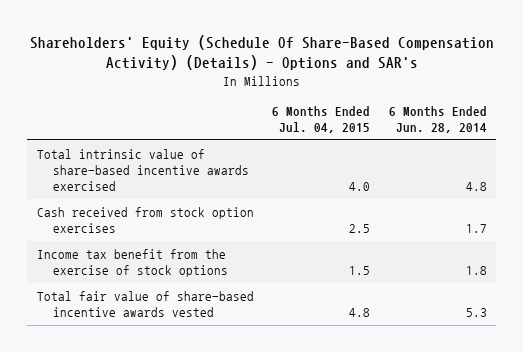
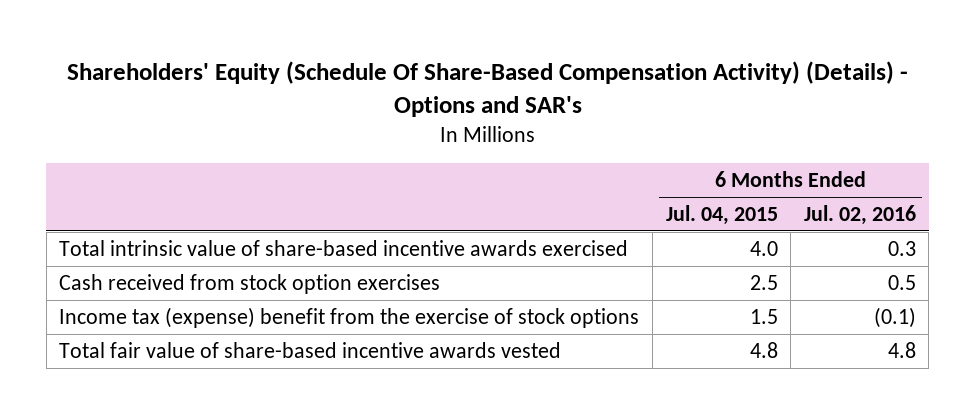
- | 6 Months Ended Jul. 04, 2015 | 6 Months Ended Jun. 28, 2014
+ | 6 Months Ended Jul. 04, 2015 | 6 Months Ended Jul. 02, 2016
- Income tax benefit from the exercise of stock options | 1.5 | 1.8
+ Income tax (expense) benefit from the exercise of stock options | 1.5 | (0.1)

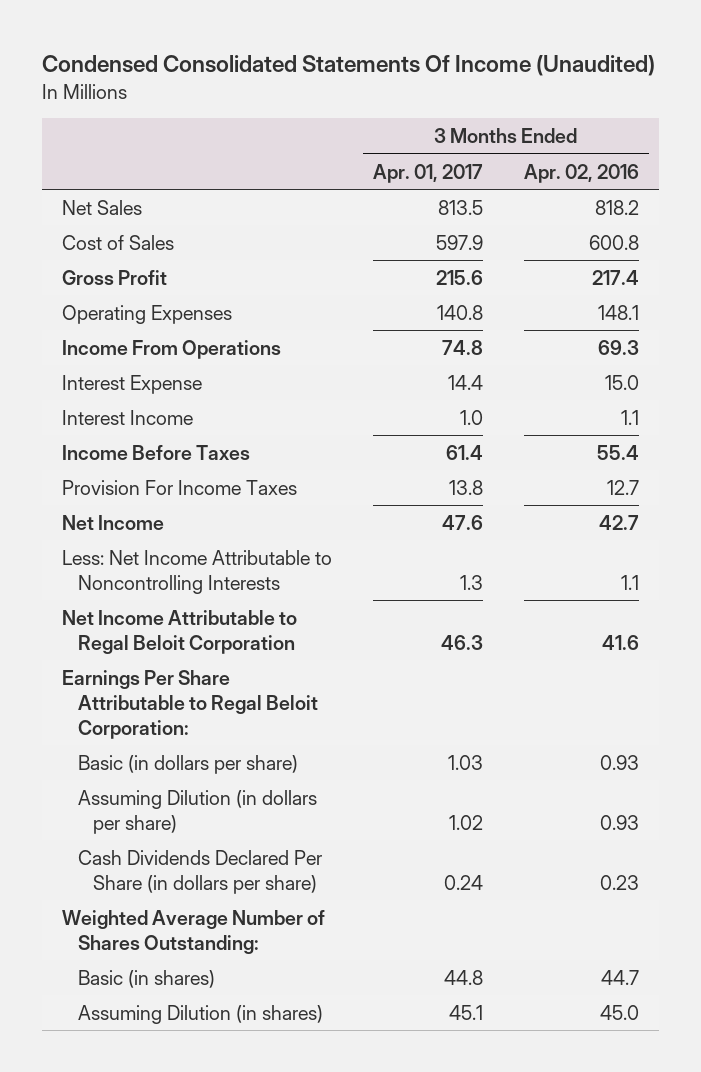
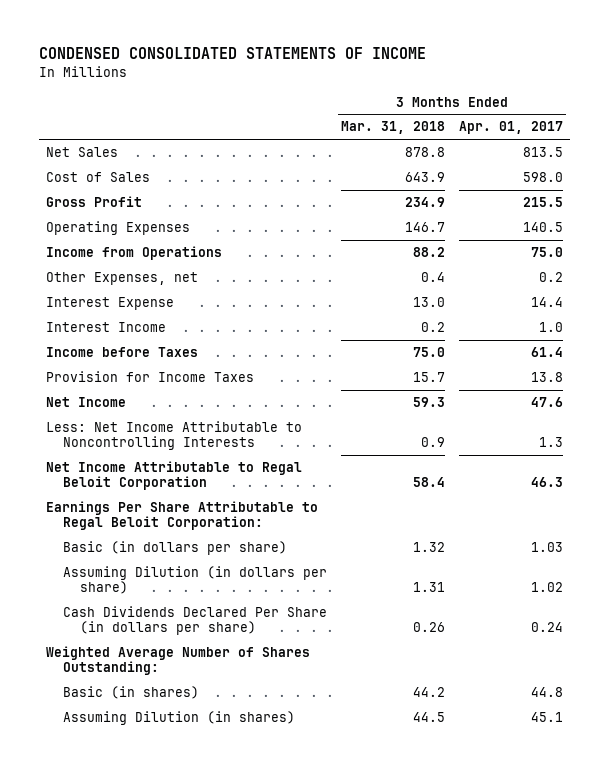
- Condensed Consolidated Statements Of Income (Unaudited)
+ CONDENSED CONSOLIDATED STATEMENTS OF INCOME
- | 3 Months Ended Apr. 01, 2017 | 3 Months Ended Apr. 02, 2016
+ | 3 Months Ended Mar. 31, 2018 | 3 Months Ended Apr. 01, 2017
- Cost of Sales | 597.9 | 600.8
- Gross Profit | 215.6 | 217.4
- Operating Expenses | 140.8 | 148.1
- Income From Operations | 74.8 | 69.3
+ Cost of Sales | 643.9 | 598.0
+ Gross Profit | 234.9 | 215.5
+ Operating Expenses | 146.7 | 140.5
+ Income from Operations | 88.2 | 75.0
+ Other Expenses, net | 0.4 | 0.2
- Income Before Taxes | 61.4 | 55.4
- Provision For Income Taxes | 13.8 | 12.7
+ Income before Taxes | 75.0 | 61.4
+ Provision for Income Taxes | 15.7 | 13.8

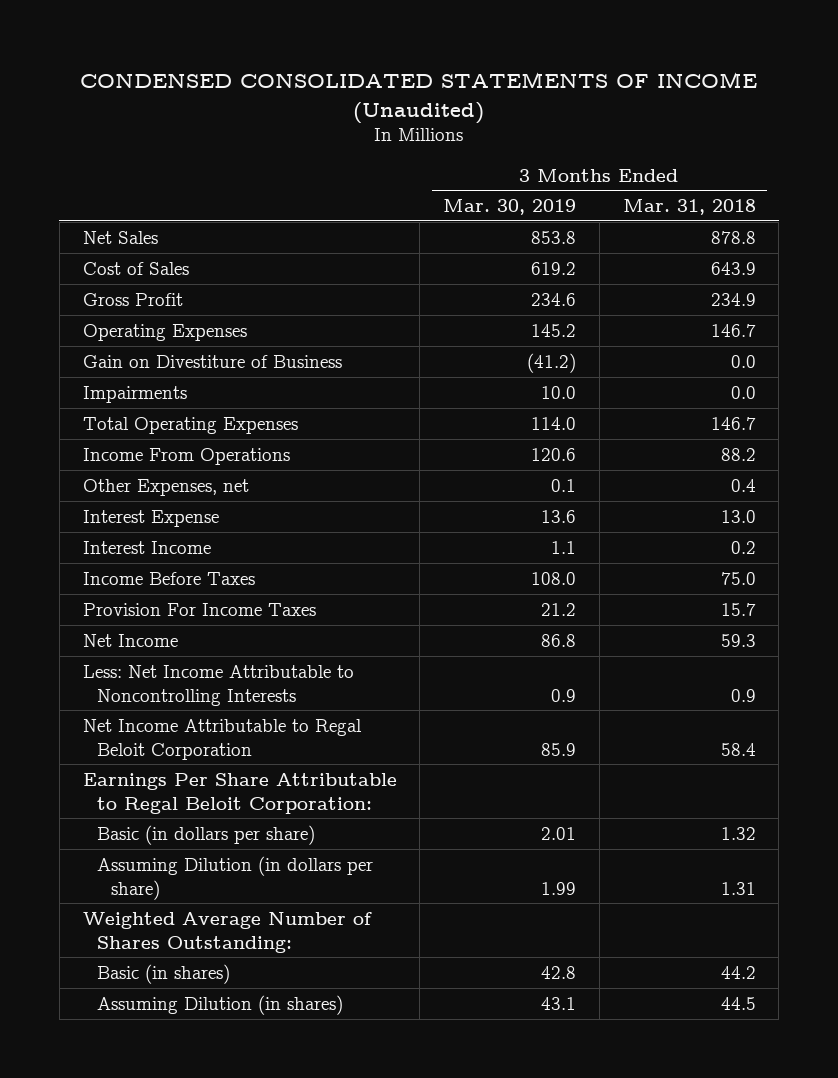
- CONDENSED CONSOLIDATED STATEMENTS OF INCOME
+ CONDENSED CONSOLIDATED STATEMENTS OF INCOME (Unaudited)
- | 3 Months Ended Mar. 31, 2018 | 3 Months Ended Apr. 01, 2017
+ | 3 Months Ended Mar. 30, 2019 | 3 Months Ended Mar. 31, 2018
- Income from Operations | 88.2 | 75.0
+ Gain on Divestiture of Business | (41.2) | 0.0
+ Impairments | 10.0 | 0.0
+ Total Operating Expenses | 114.0 | 146.7
+ Income From Operations | 120.6 | 88.2
- Income before Taxes | 75.0 | 61.4
- Provision for Income Taxes | 15.7 | 13.8
+ Income Before Taxes | 108.0 | 75.0
+ Provision For Income Taxes | 21.2 | 15.7
- Cash Dividends Declared Per Share (in dollars per share) | 0.26 | 0.24

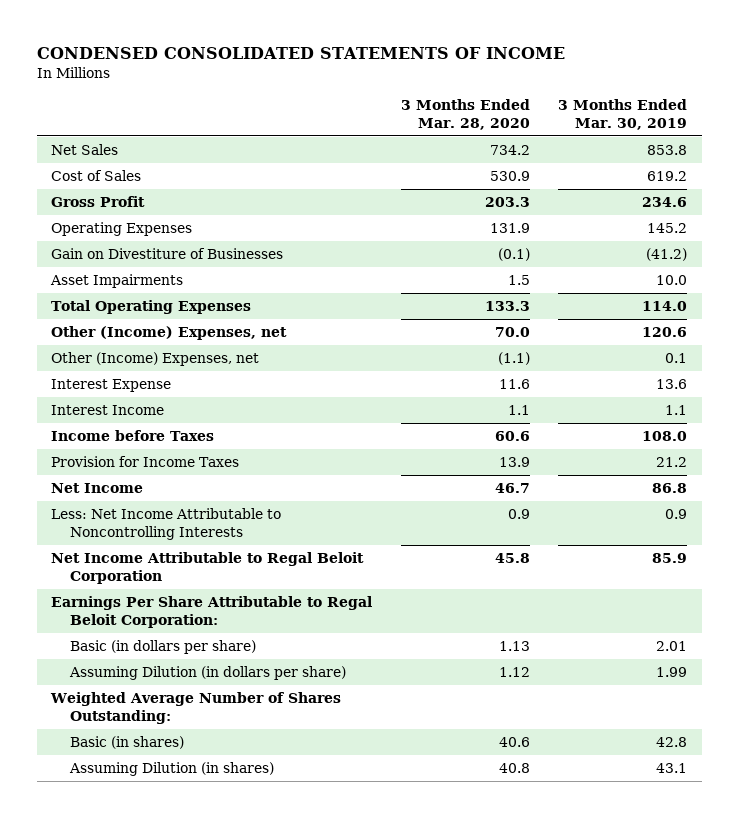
- CONDENSED CONSOLIDATED STATEMENTS OF INCOME (Unaudited)
+ CONDENSED CONSOLIDATED STATEMENTS OF INCOME
- | 3 Months Ended Mar. 30, 2019 | 3 Months Ended Mar. 31, 2018
+ | 3 Months Ended Mar. 28, 2020 | 3 Months Ended Mar. 30, 2019
- Gain on Divestiture of Business | (41.2) | 0.0
- Impairments | 10.0 | 0.0
+ Gain on Divestiture of Businesses | (0.1) | (41.2)
+ Asset Impairments | 1.5 | 10.0
- Income From Operations | 120.6 | 88.2
- Other Expenses, net | 0.1 | 0.4
+ Other (Income) Expenses, net | 70.0 | 120.6
+ Other (Income) Expenses, net | (1.1) | 0.1
- Income Before Taxes | 108.0 | 75.0
- Provision For Income Taxes | 21.2 | 15.7
+ Income before Taxes | 60.6 | 108.0
+ Provision for Income Taxes | 13.9 | 21.2

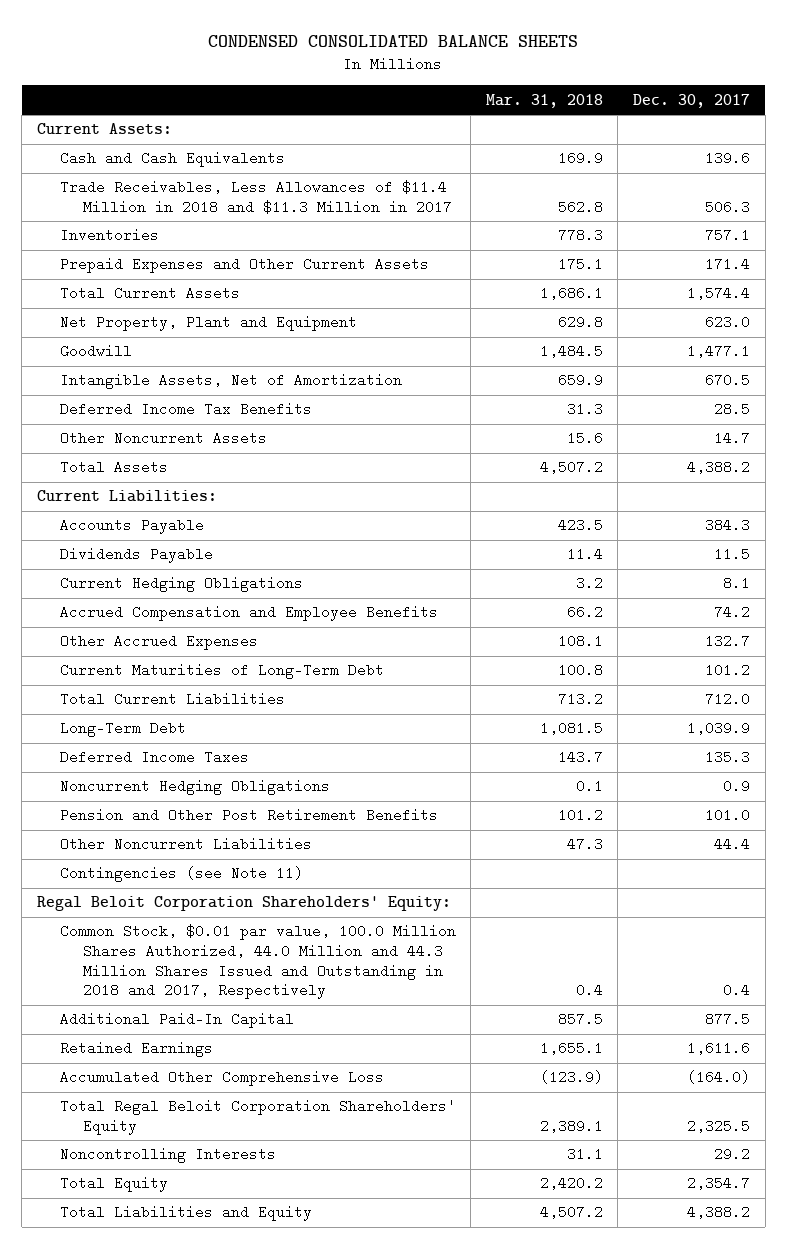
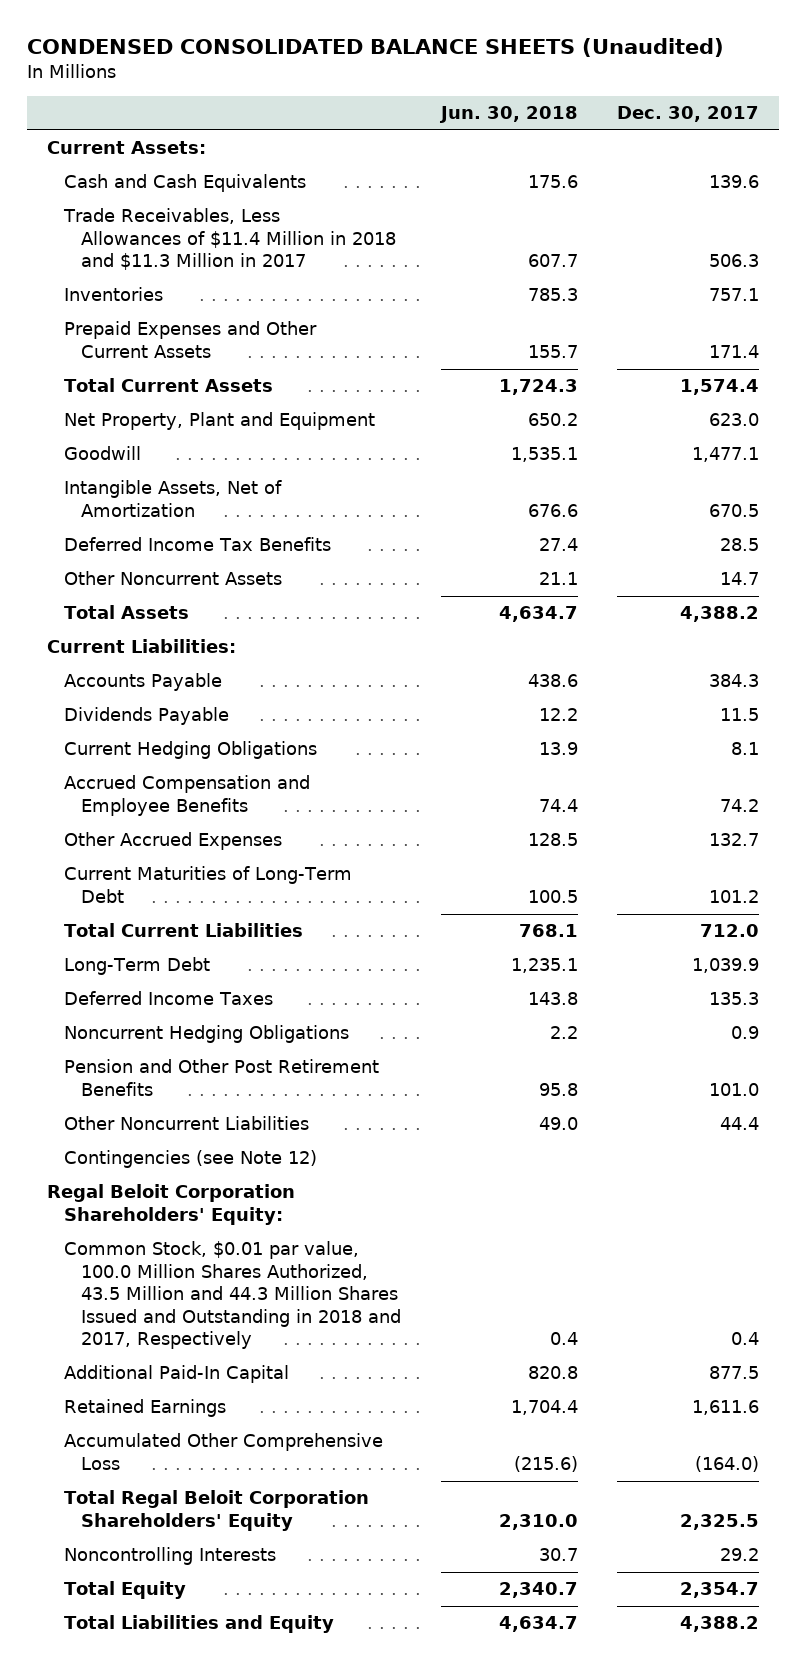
- CONDENSED CONSOLIDATED BALANCE SHEETS
+ CONDENSED CONSOLIDATED BALANCE SHEETS (Unaudited)
- | Mar. 31, 2018 | Dec. 30, 2017
+ | Jun. 30, 2018 | Dec. 30, 2017
- Contingencies (see Note 11)
+ Contingencies (see Note 12)
- Common Stock, $0.01 par value, 100.0 Million Shares Authorized, 44.0 Million and 44.3 Million Shares Issued and Outstanding in 2018 and 2017, Respectively | 0.4 | 0.4
+ Common Stock, $0.01 par value, 100.0 Million Shares Authorized, 43.5 Million and 44.3 Million Shares Issued and Outstanding in 2018 and 2017, Respectively | 0.4 | 0.4

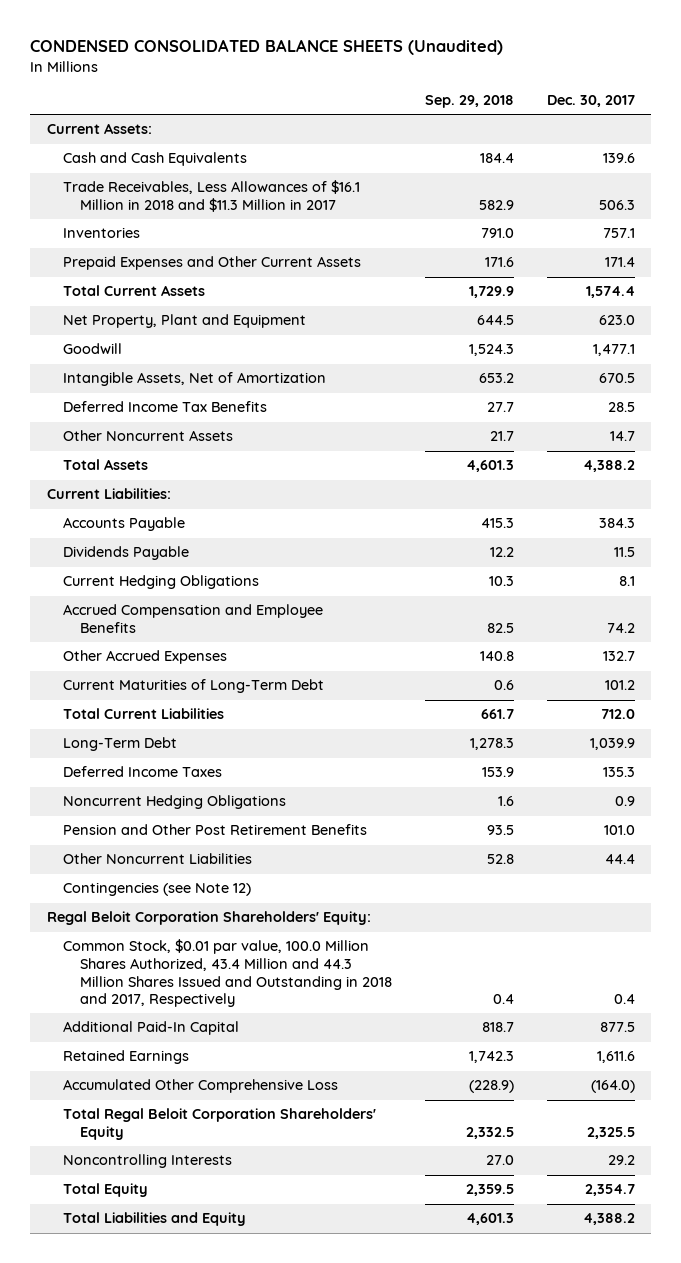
- | Jun. 30, 2018 | Dec. 30, 2017
+ | Sep. 29, 2018 | Dec. 30, 2017
- Trade Receivables, Less Allowances of $11.4 Million in 2018 and $11.3 Million in 2017 | 607.7 | 506.3
+ Trade Receivables, Less Allowances of $16.1 Million in 2018 and $11.3 Million in 2017 | 582.9 | 506.3
- Common Stock, $0.01 par value, 100.0 Million Shares Authorized, 43.5 Million and 44.3 Million Shares Issued and Outstanding in 2018 and 2017, Respectively | 0.4 | 0.4
+ Common Stock, $0.01 par value, 100.0 Million Shares Authorized, 43.4 Million and 44.3 Million Shares Issued and Outstanding in 2018 and 2017, Respectively | 0.4 | 0.4

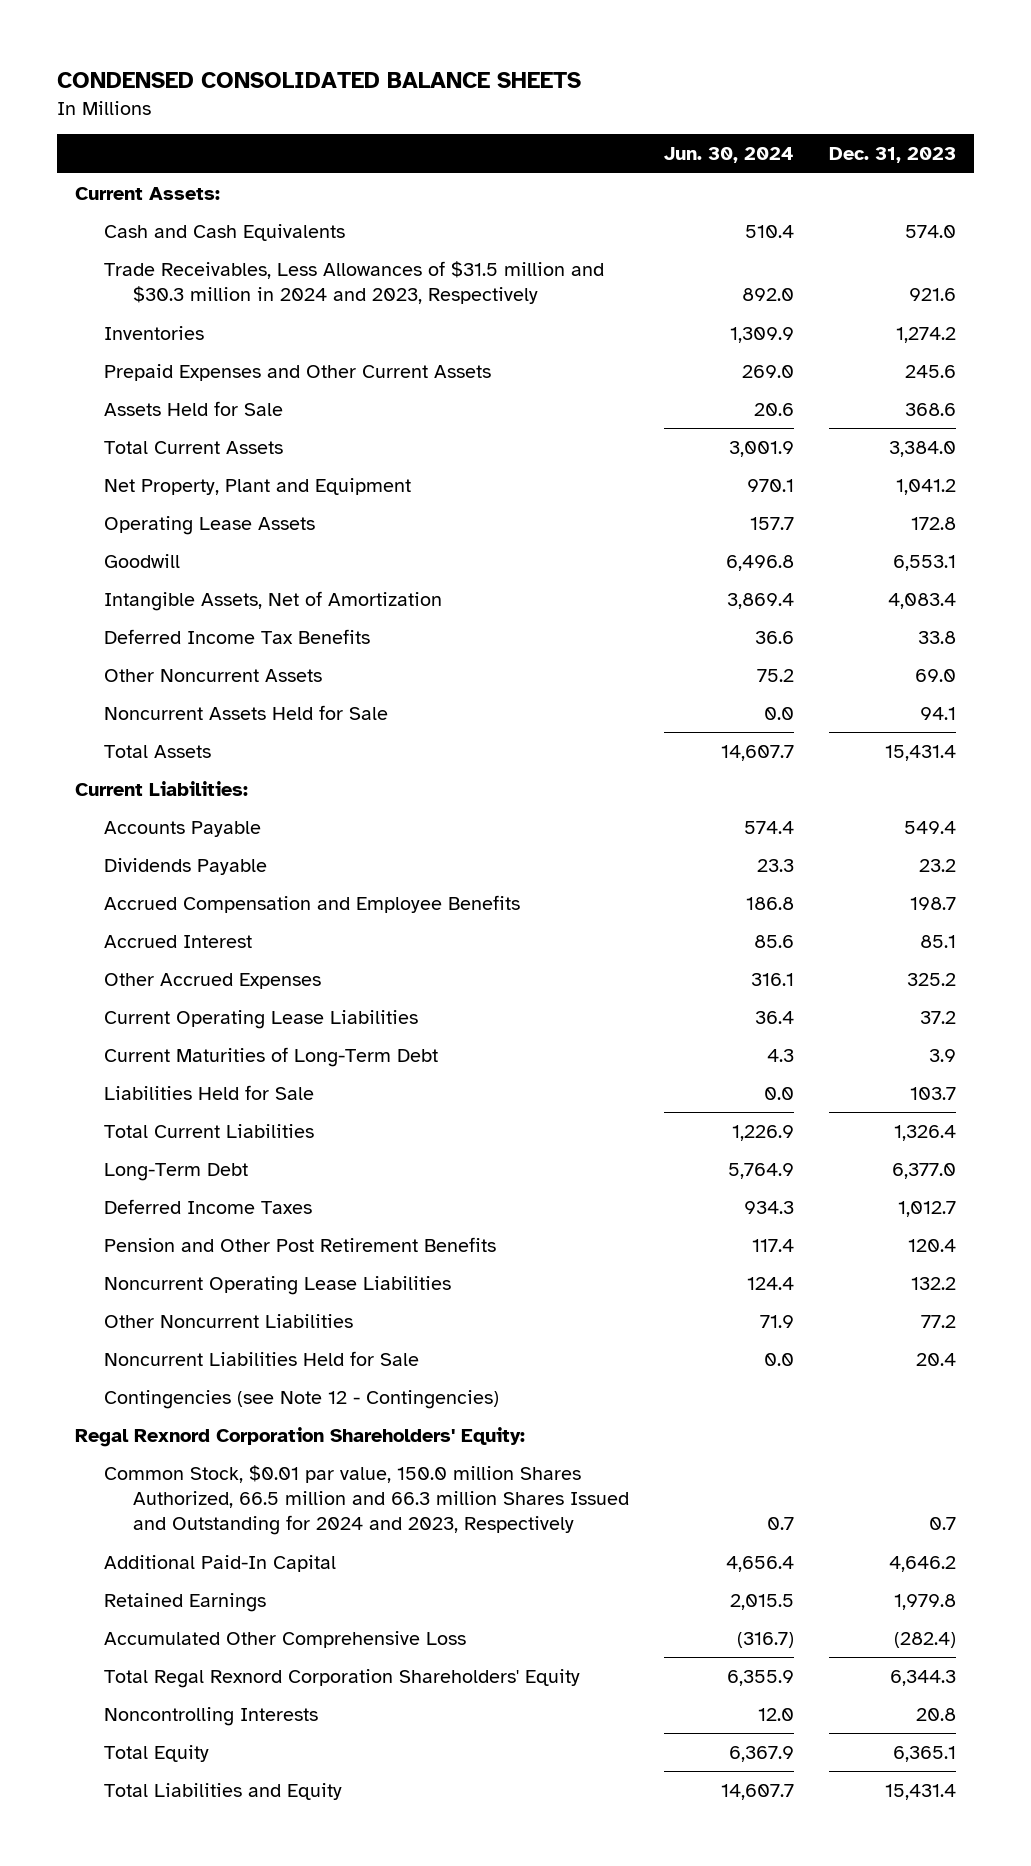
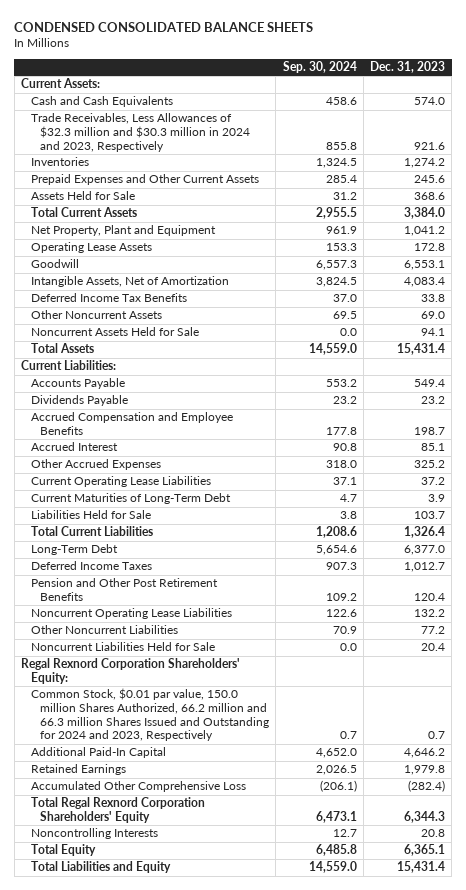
- | Jun. 30, 2024 | Dec. 31, 2023
+ | Sep. 30, 2024 | Dec. 31, 2023
- Trade Receivables, Less Allowances of $31.5 million and $30.3 million in 2024 and 2023, Respectively | 892.0 | 921.6
+ Trade Receivables, Less Allowances of $32.3 million and $30.3 million in 2024 and 2023, Respectively | 855.8 | 921.6
- Contingencies (see Note 12 - Contingencies)
- Common Stock, $0.01 par value, 150.0 million Shares Authorized, 66.5 million and 66.3 million Shares Issued and Outstanding for 2024 and 2023, Respectively | 0.7 | 0.7
+ Common Stock, $0.01 par value, 150.0 million Shares Authorized, 66.2 million and 66.3 million Shares Issued and Outstanding for 2024 and 2023, Respectively | 0.7 | 0.7

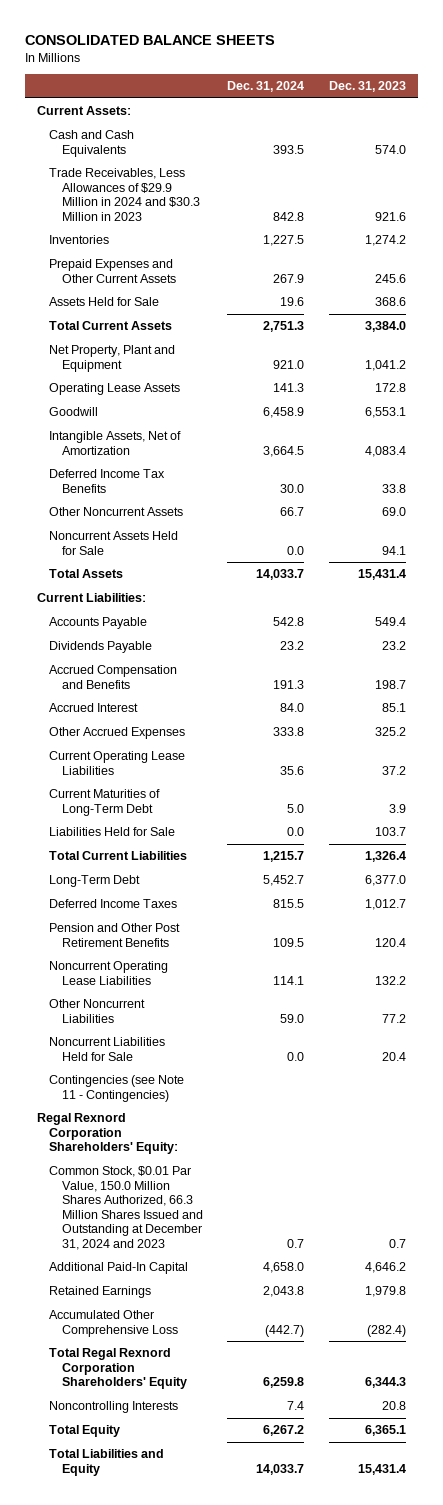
- CONDENSED CONSOLIDATED BALANCE SHEETS
+ CONSOLIDATED BALANCE SHEETS
- | Sep. 30, 2024 | Dec. 31, 2023
+ | Dec. 31, 2024 | Dec. 31, 2023
- Trade Receivables, Less Allowances of $32.3 million and $30.3 million in 2024 and 2023, Respectively | 855.8 | 921.6
+ Trade Receivables, Less Allowances of $29.9 Million in 2024 and $30.3 Million in 2023 | 842.8 | 921.6
- Accrued Compensation and Employee Benefits | 177.8 | 198.7
+ Accrued Compensation and Benefits | 191.3 | 198.7
+ Contingencies (see Note 11 - Contingencies)
- Common Stock, $0.01 par value, 150.0 million Shares Authorized, 66.2 million and 66.3 million Shares Issued and Outstanding for 2024 and 2023, Respectively | 0.7 | 0.7
+ Common Stock, $0.01 Par Value, 150.0 Million Shares Authorized, 66.3 Million Shares Issued and Outstanding at December 31, 2024 and 2023 | 0.7 | 0.7

